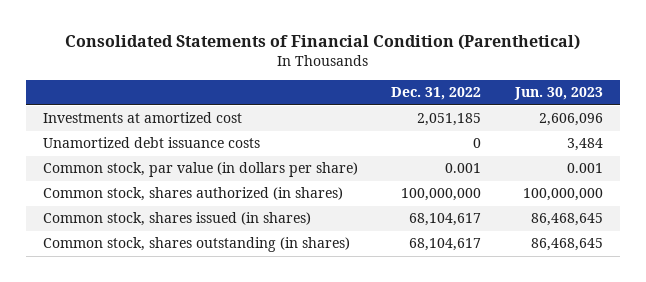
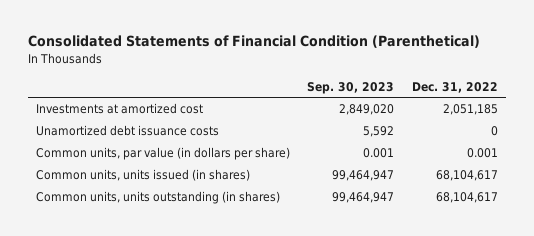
- | Dec. 31, 2022 | Jun. 30, 2023
+ | Sep. 30, 2023 | Dec. 31, 2022
- Common stock, par value (in dollars per share) | 0.001 | 0.001
- Common stock, shares authorized (in shares) | 100,000,000 | 100,000,000
- Common stock, shares issued (in shares) | 68,104,617 | 86,468,645
- Common stock, shares outstanding (in shares) | 68,104,617 | 86,468,645
+ Common units, par value (in dollars per share) | 0.001 | 0.001
+ Common units, units issued (in shares) | 99,464,947 | 68,104,617
+ Common units, units outstanding (in shares) | 99,464,947 | 68,104,617

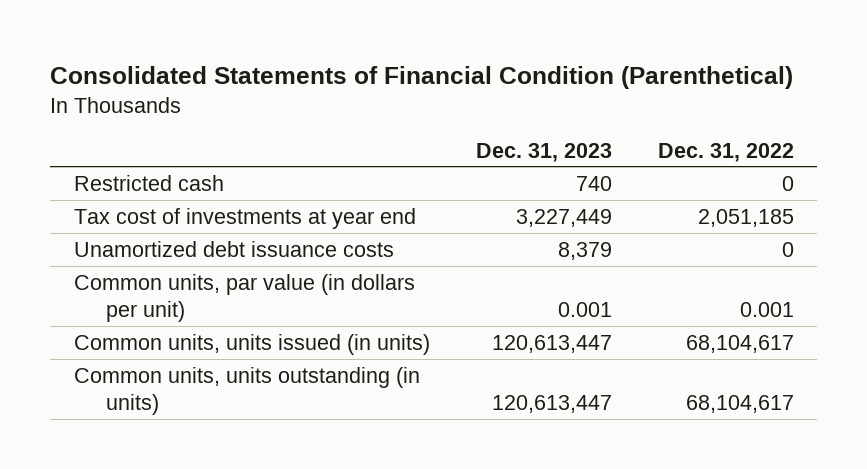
- | Sep. 30, 2023 | Dec. 31, 2022
+ | Dec. 31, 2023 | Dec. 31, 2022
- Investments at amortized cost | 2,849,020 | 2,051,185
+ Restricted cash | 740 | 0
+ Tax cost of investments at year end | 3,227,449 | 2,051,185
- Common units, par value (in dollars per share) | 0.001 | 0.001
- Common units, units issued (in shares) | 99,464,947 | 68,104,617
- Common units, units outstanding (in shares) | 99,464,947 | 68,104,617
+ Common units, par value (in dollars per unit) | 0.001 | 0.001
+ Common units, units issued (in units) | 120,613,447 | 68,104,617
+ Common units, units outstanding (in units) | 120,613,447 | 68,104,617

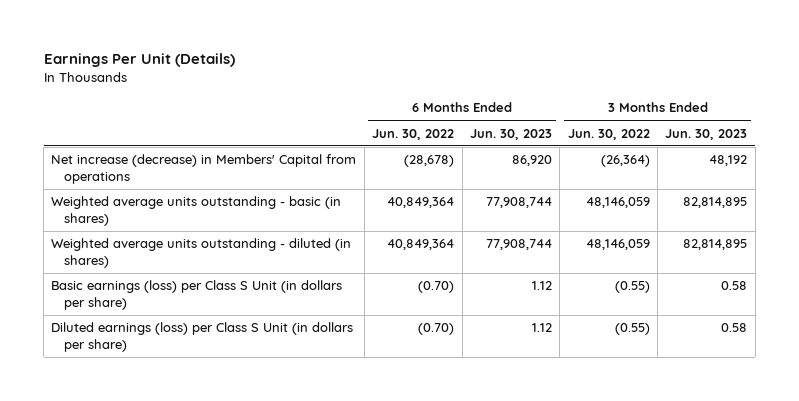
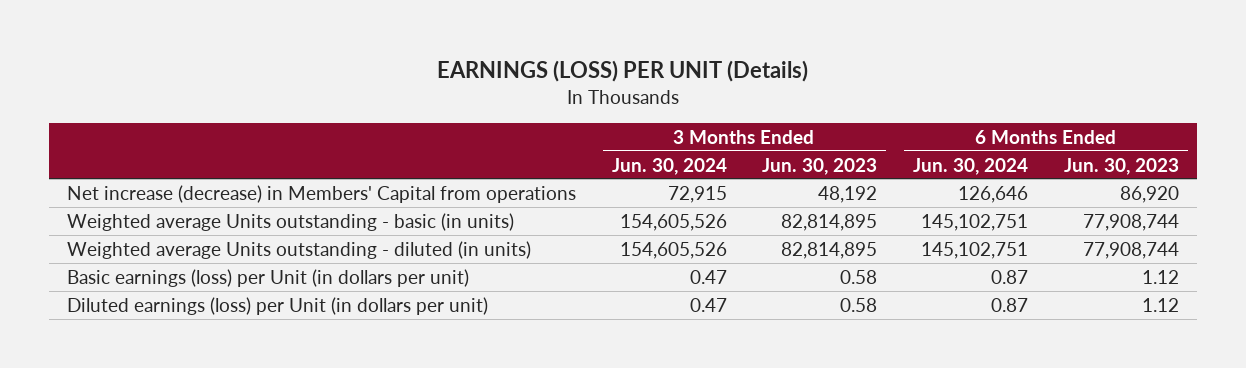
- Earnings Per Unit (Details)
+ EARNINGS (LOSS) PER UNIT (Details)
- | 6 Months Ended Jun. 30, 2022 | 6 Months Ended Jun. 30, 2023 | 3 Months Ended Jun. 30, 2022 | 3 Months Ended Jun. 30, 2023
+ | 3 Months Ended Jun. 30, 2024 | 3 Months Ended Jun. 30, 2023 | 6 Months Ended Jun. 30, 2024 | 6 Months Ended Jun. 30, 2023
- Weighted average units outstanding - basic (in shares) | 40,849,364 | 77,908,744 | 48,146,059 | 82,814,895
- Weighted average units outstanding - diluted (in shares) | 40,849,364 | 77,908,744 | 48,146,059 | 82,814,895
- Basic earnings (loss) per Class S Unit (in dollars per share) | (0.70) | 1.12 | (0.55) | 0.58
- Diluted earnings (loss) per Class S Unit (in dollars per share) | (0.70) | 1.12 | (0.55) | 0.58
+ Weighted average Units outstanding - basic (in units) | 154,605,526 | 82,814,895 | 145,102,751 | 77,908,744
+ Weighted average Units outstanding - diluted (in units) | 154,605,526 | 82,814,895 | 145,102,751 | 77,908,744
+ Basic earnings (loss) per Unit (in dollars per unit) | 0.47 | 0.58 | 0.87 | 1.12
+ Diluted earnings (loss) per Unit (in dollars per unit) | 0.47 | 0.58 | 0.87 | 1.12

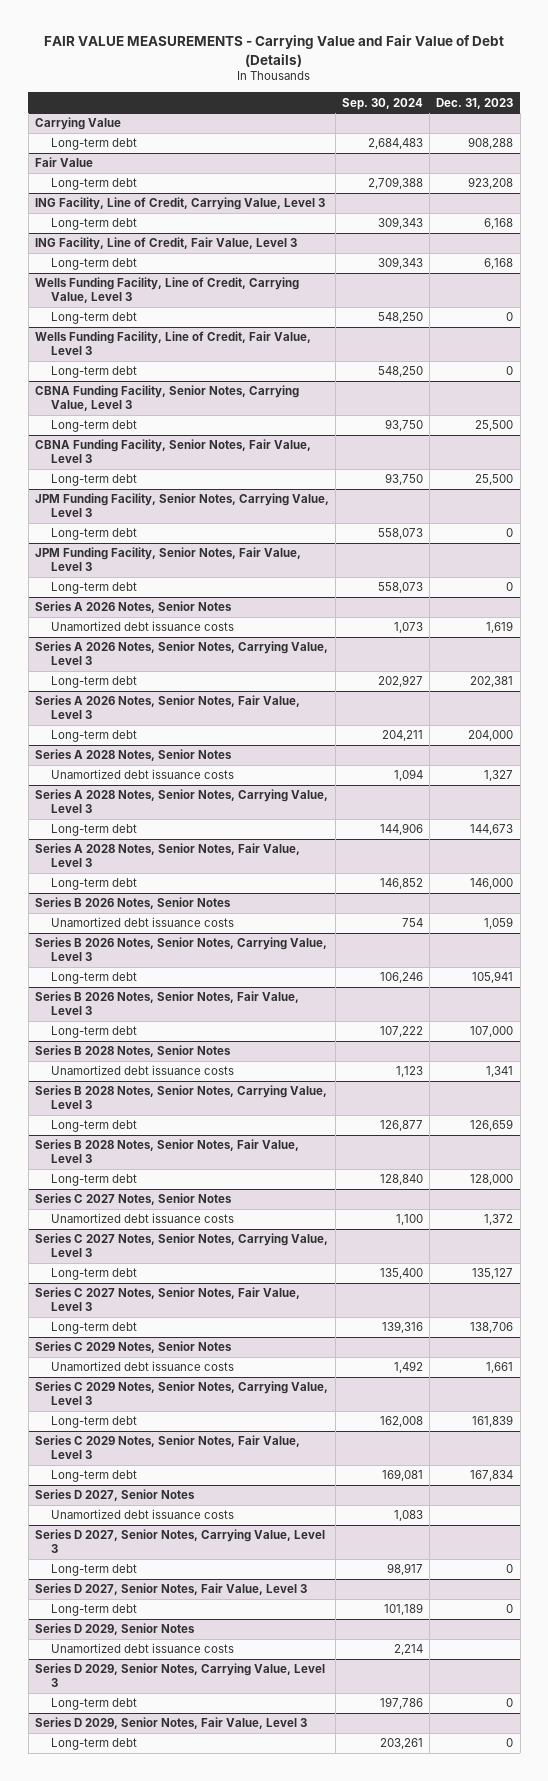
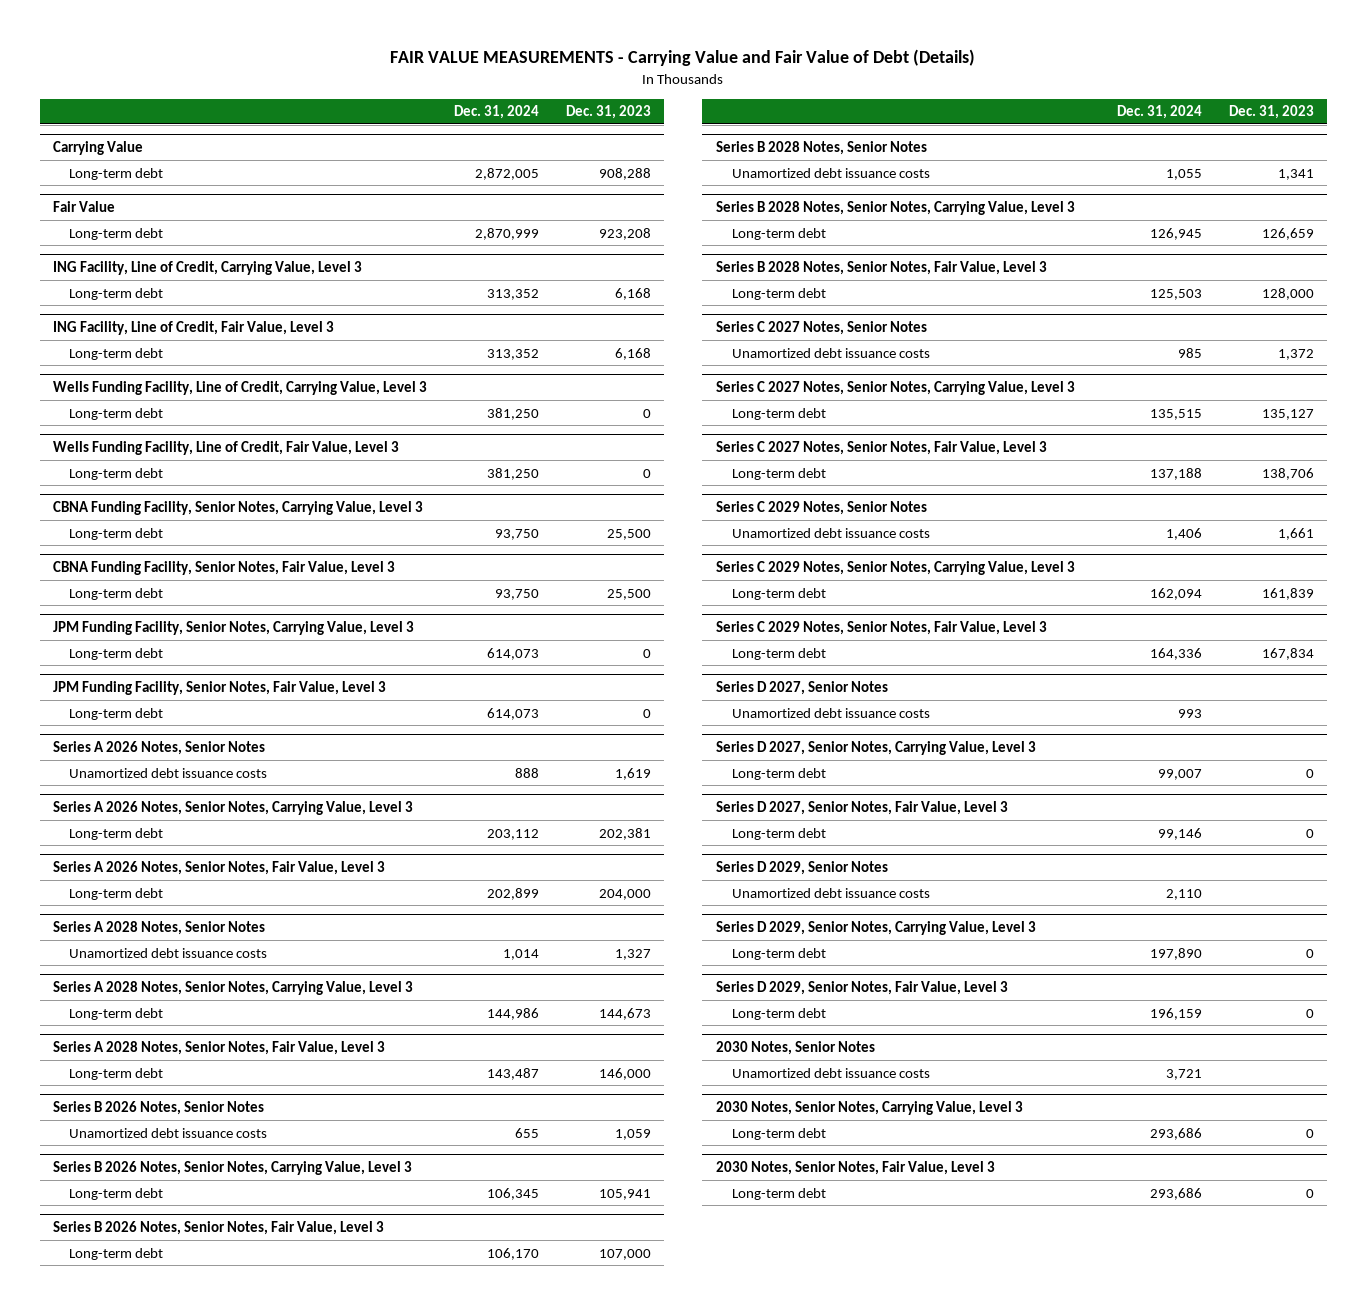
- | Sep. 30, 2024 | Dec. 31, 2023
+ | Dec. 31, 2024 | Dec. 31, 2023
+ 2030 Notes, Senior Notes
+ Unamortized debt issuance costs | 3,721 |
+ 2030 Notes, Senior Notes, Carrying Value, Level 3
+ Long-term debt | 293,686 | 0
+ 2030 Notes, Senior Notes, Fair Value, Level 3
+ Long-term debt | 293,686 | 0

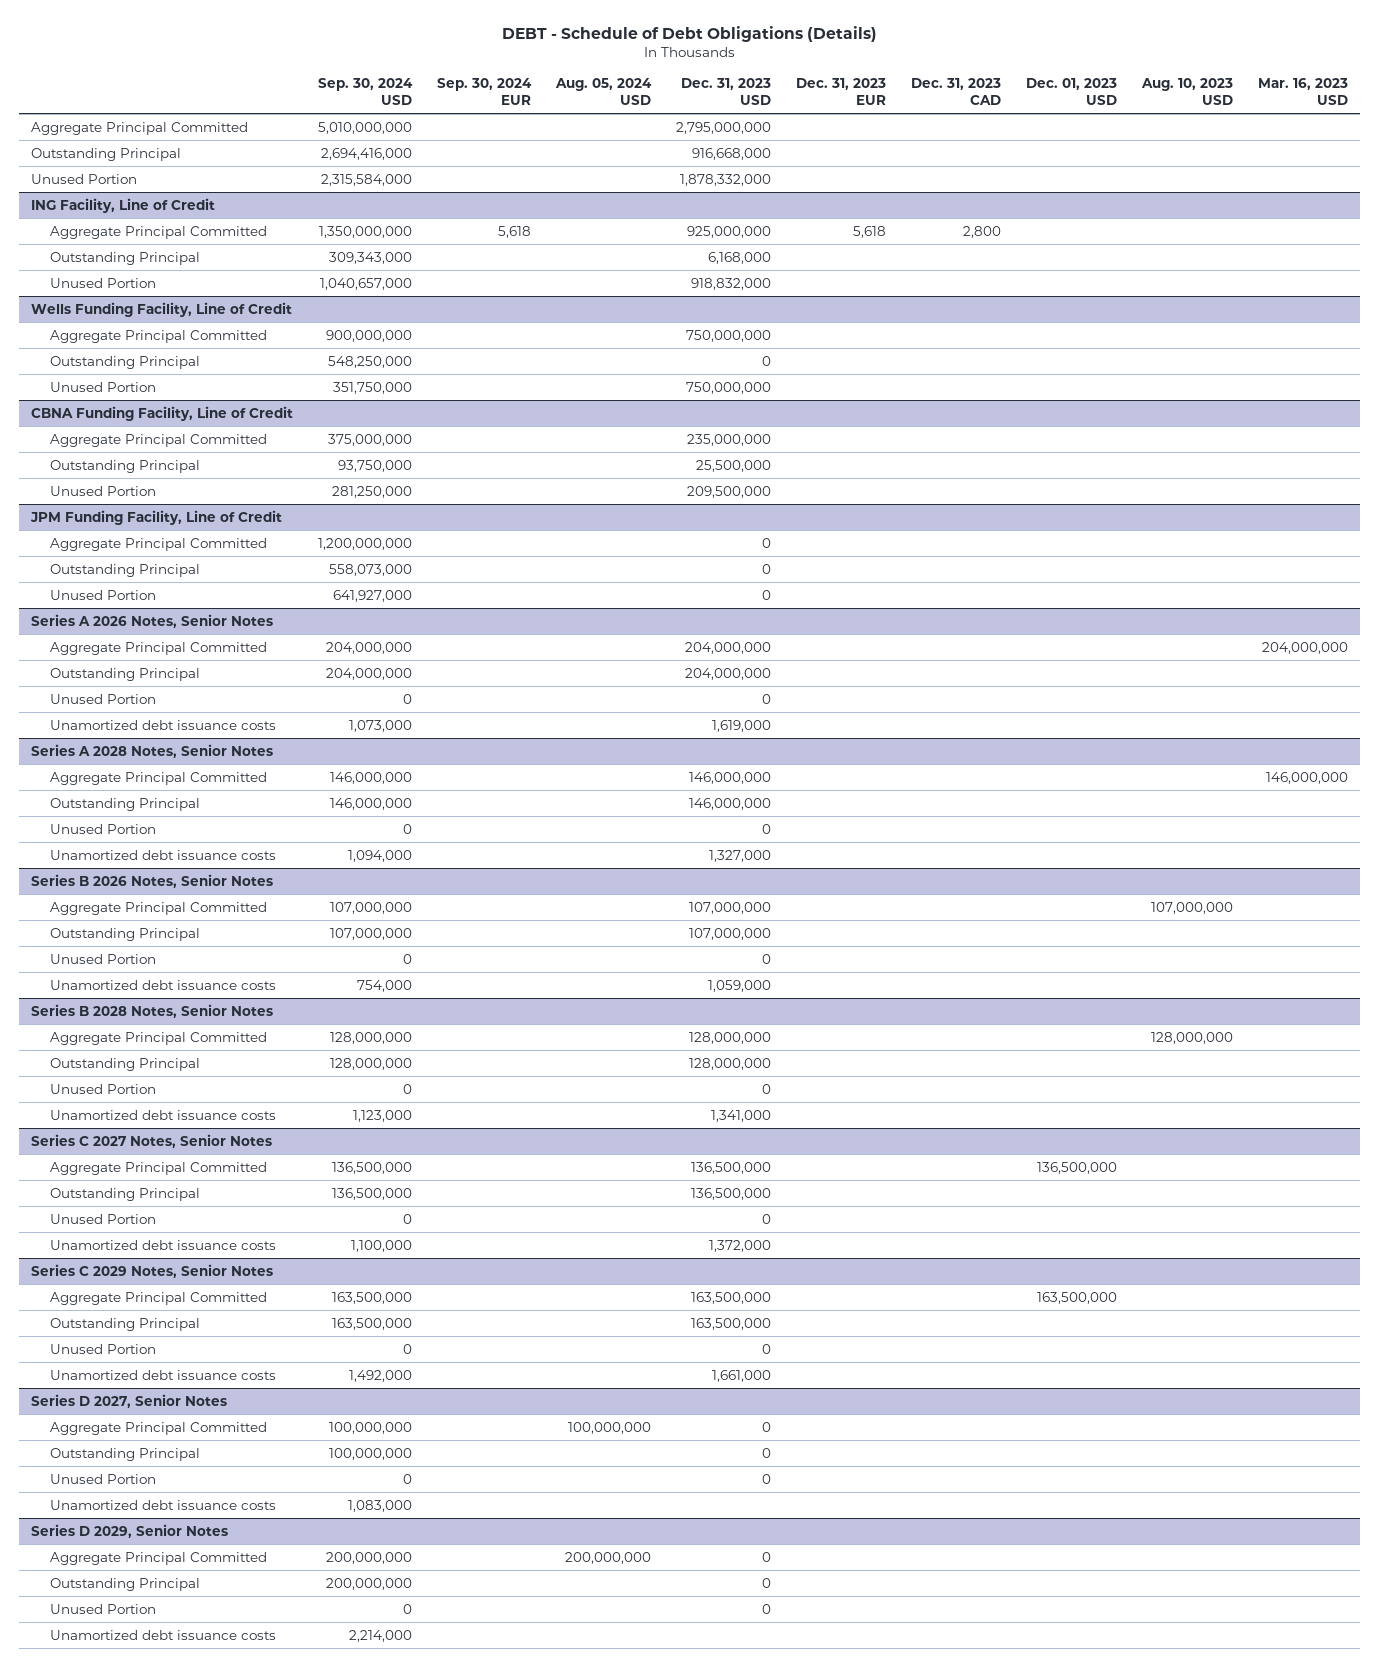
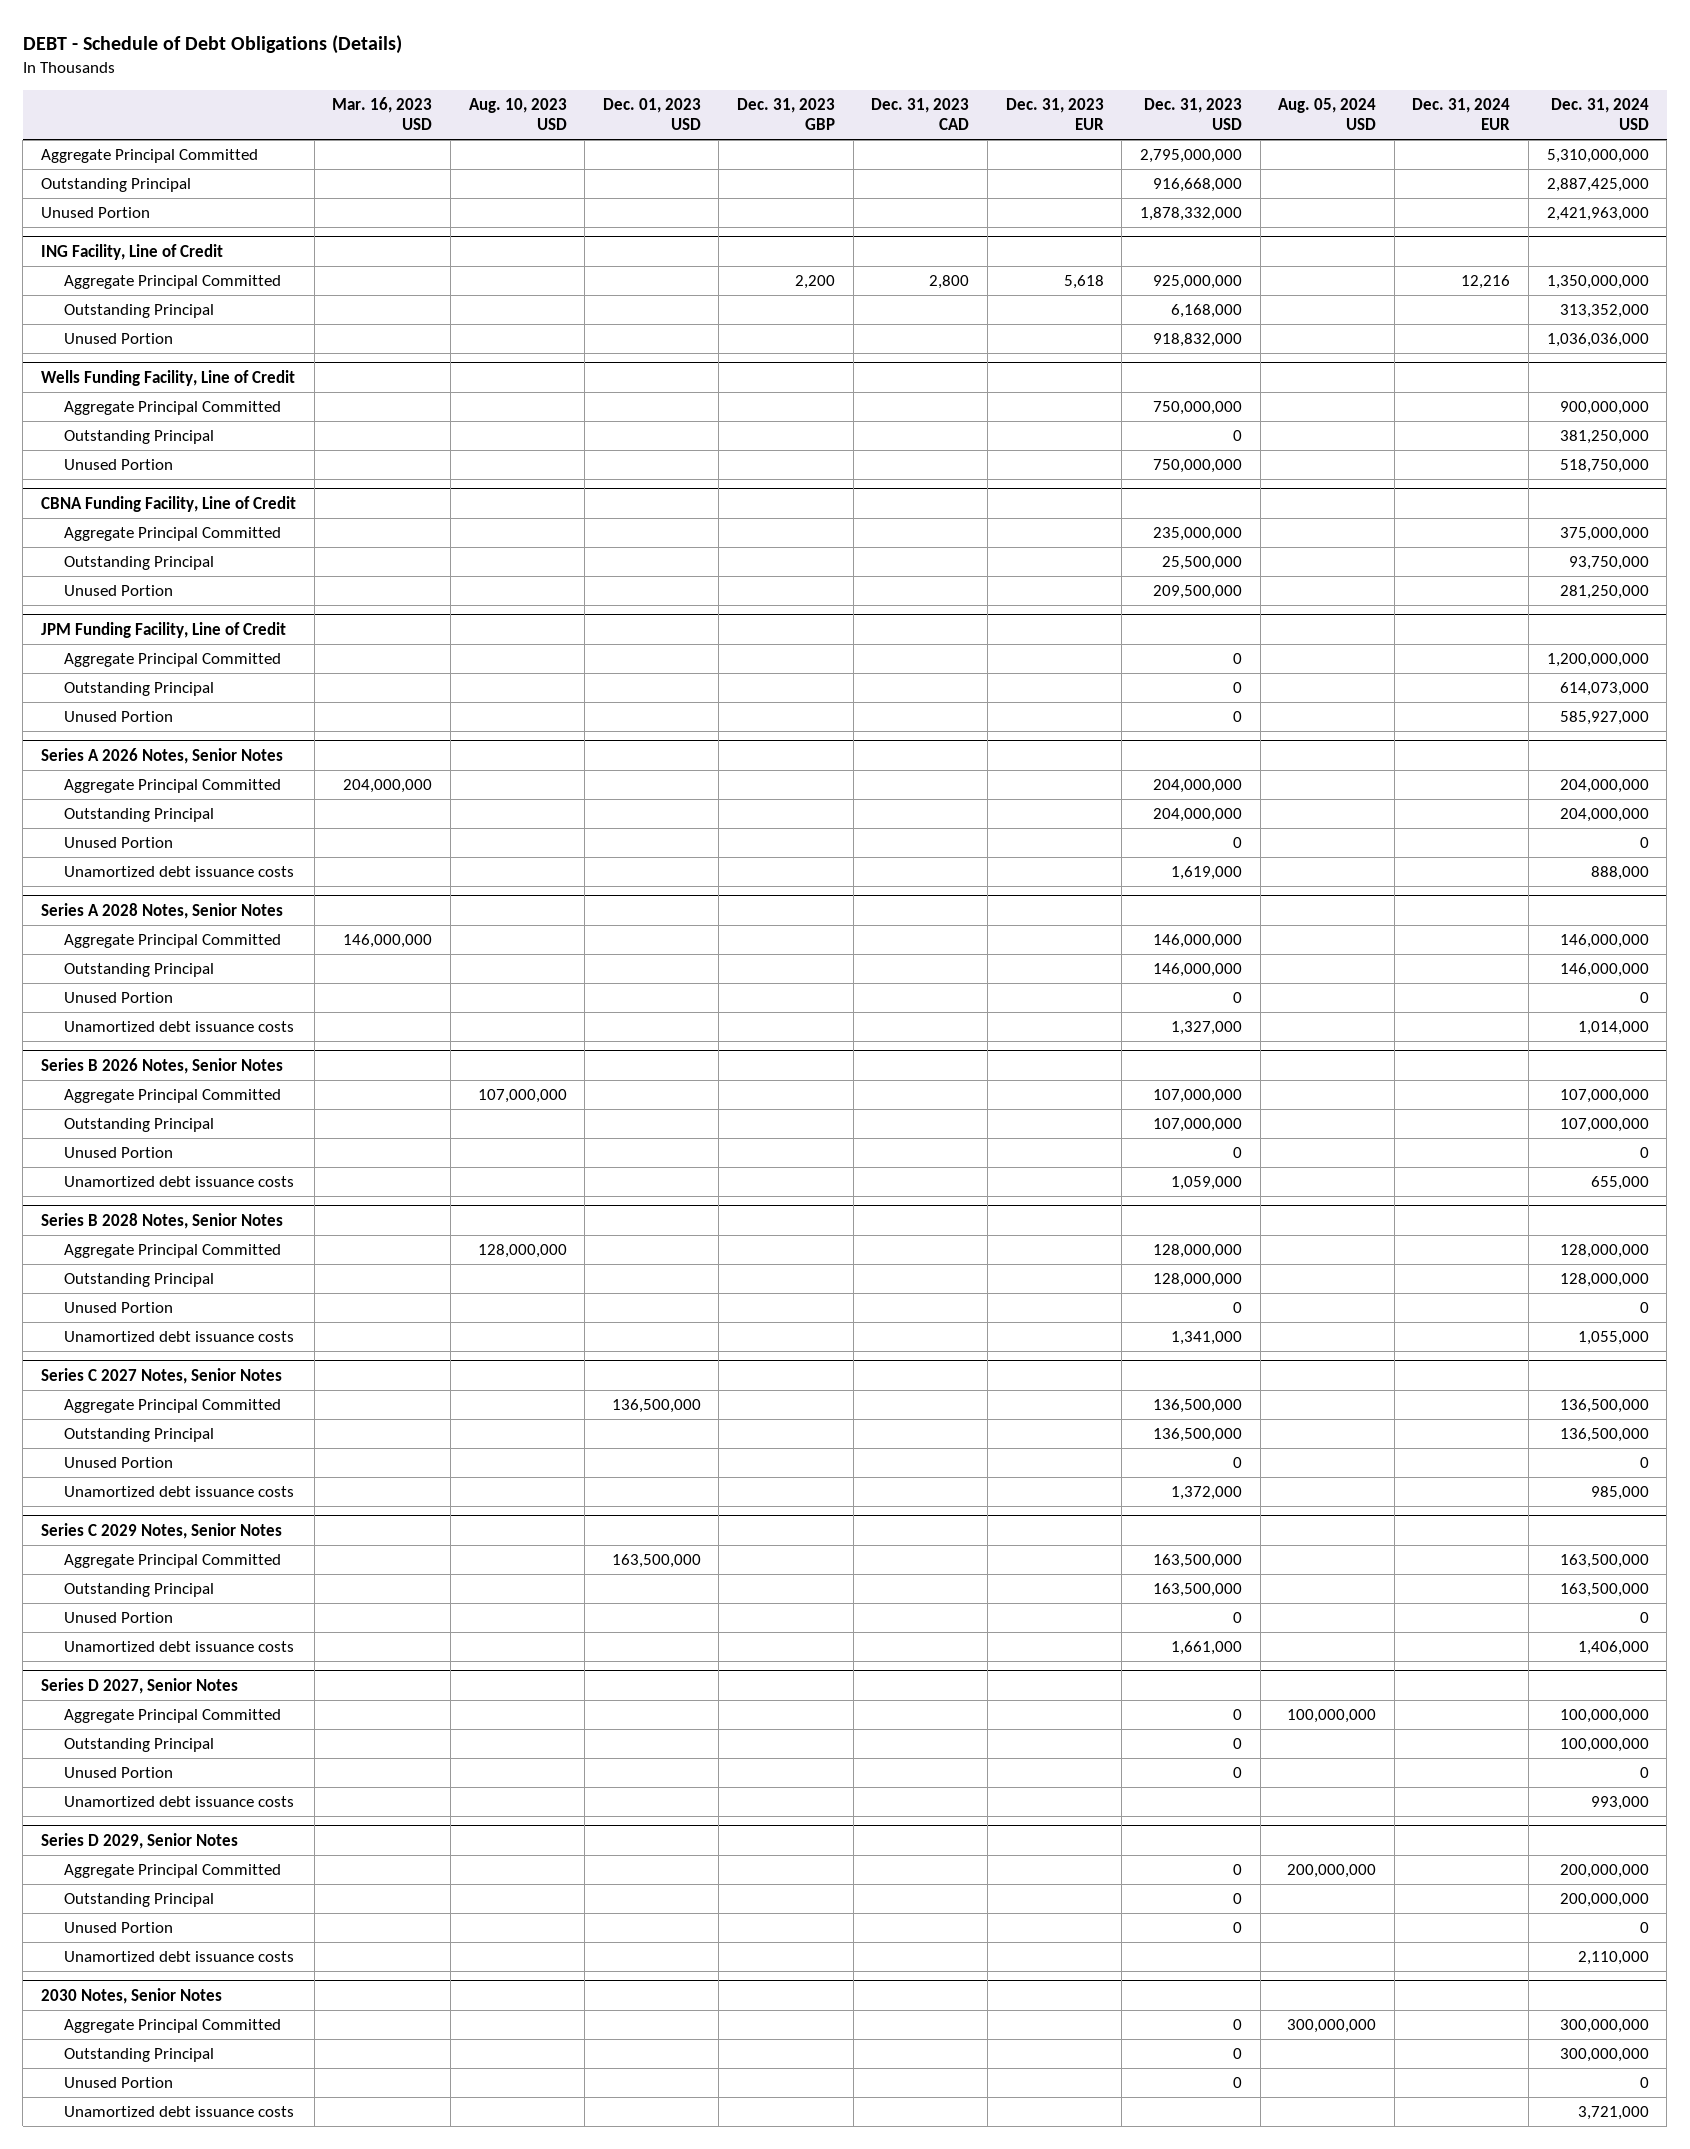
- | Sep. 30, 2024 USD | Sep. 30, 2024 EUR | Aug. 05, 2024 USD | Dec. 31, 2023 USD | Dec. 31, 2023 EUR | Dec. 31, 2023 CAD | Dec. 01, 2023 USD | Aug. 10, 2023 USD | Mar. 16, 2023 USD
+ | Mar. 16, 2023 USD | Aug. 10, 2023 USD | Dec. 01, 2023 USD | Dec. 31, 2023 GBP | Dec. 31, 2023 CAD | Dec. 31, 2023 EUR | Dec. 31, 2023 USD | Aug. 05, 2024 USD | Dec. 31, 2024 EUR | Dec. 31, 2024 USD
+ 2030 Notes, Senior Notes
+ Aggregate Principal Committed | | | | | | | 0 | 300,000,000 | | 300,000,000
+ Outstanding Principal | | | | | | | 0 | | | 300,000,000
+ Unused Portion | | | | | | | 0 | | | 0
+ Unamortized debt issuance costs | | | | | | | | | | 3,721,000

